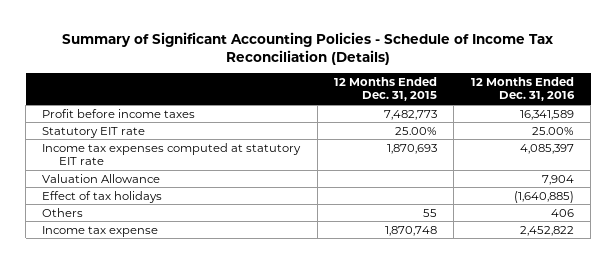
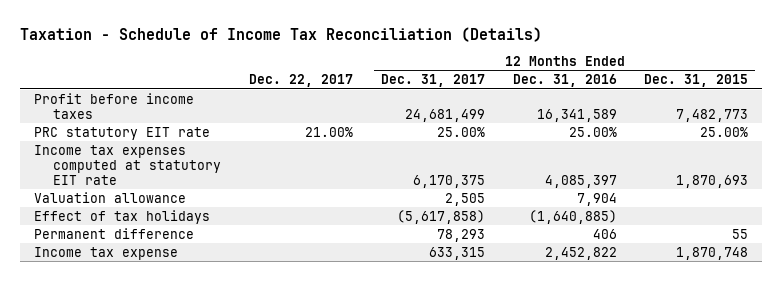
- Summary of Significant Accounting Policies - Schedule of Income Tax Reconciliation (Details)
+ Taxation - Schedule of Income Tax Reconciliation (Details)
- | 12 Months Ended Dec. 31, 2015 | 12 Months Ended Dec. 31, 2016
+ | Dec. 22, 2017 | 12 Months Ended Dec. 31, 2017 | 12 Months Ended Dec. 31, 2016 | 12 Months Ended Dec. 31, 2015
- Statutory EIT rate | 25.00% | 25.00%
+ PRC statutory EIT rate | 21.00% | 25.00% | 25.00% | 25.00%
- Valuation Allowance | | 7,904
+ Valuation allowance | | 2,505 | 7,904 |
- Others | 55 | 406
+ Permanent difference | | 78,293 | 406 | 55

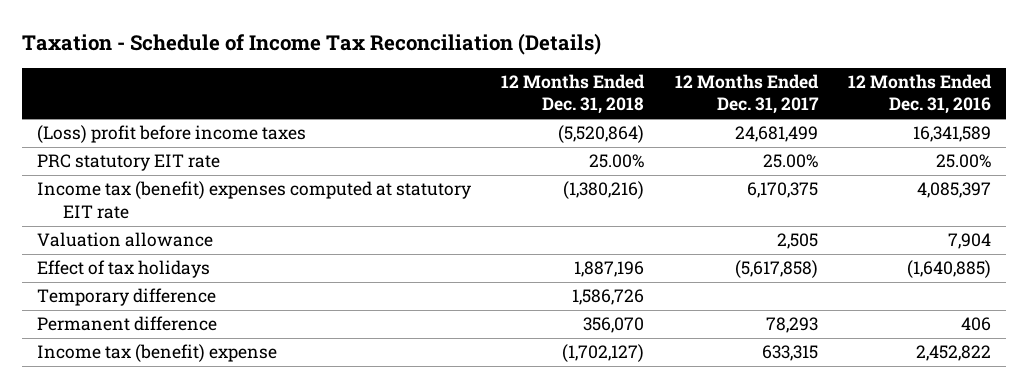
- | Dec. 22, 2017 | 12 Months Ended Dec. 31, 2017 | 12 Months Ended Dec. 31, 2016 | 12 Months Ended Dec. 31, 2015
+ | 12 Months Ended Dec. 31, 2018 | 12 Months Ended Dec. 31, 2017 | 12 Months Ended Dec. 31, 2016
- Profit before income taxes | | 24,681,499 | 16,341,589 | 7,482,773
+ (Loss) profit before income taxes | (5,520,864) | 24,681,499 | 16,341,589
- Income tax expenses computed at statutory EIT rate | | 6,170,375 | 4,085,397 | 1,870,693
+ Income tax (benefit) expenses computed at statutory EIT rate | (1,380,216) | 6,170,375 | 4,085,397
+ Temporary difference | 1,586,726 | |
- Income tax expense | | 633,315 | 2,452,822 | 1,870,748
+ Income tax (benefit) expense | (1,702,127) | 633,315 | 2,452,822

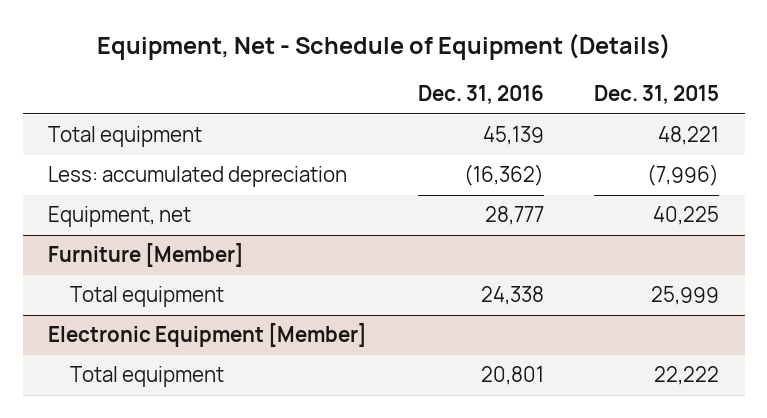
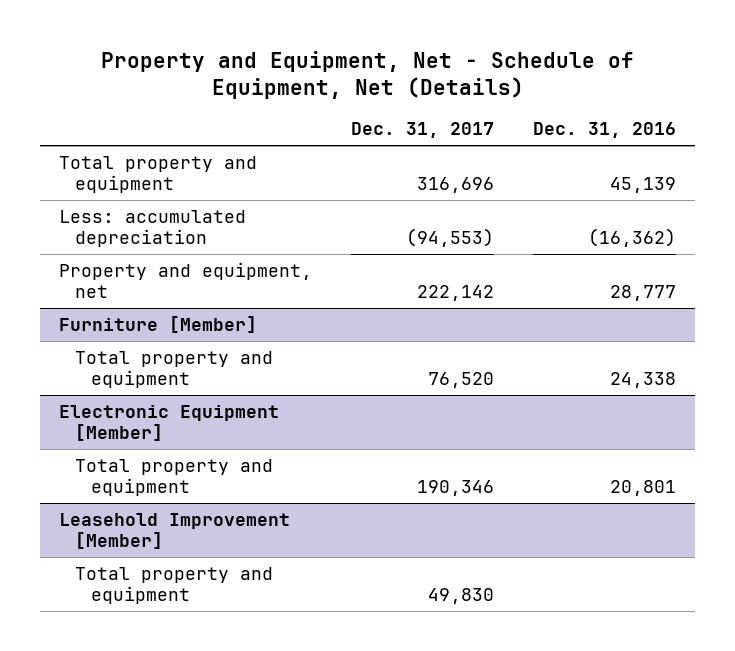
- Equipment, Net - Schedule of Equipment (Details)
+ Property and Equipment, Net - Schedule of Equipment, Net (Details)
- | Dec. 31, 2016 | Dec. 31, 2015
+ | Dec. 31, 2017 | Dec. 31, 2016
- Total equipment | 45,139 | 48,221
+ Total property and equipment | 316,696 | 45,139
- Equipment, net | 28,777 | 40,225
+ Property and equipment, net | 222,142 | 28,777
@ Furniture [Member]
- Total equipment | 24,338 | 25,999
+ Total property and equipment | 76,520 | 24,338
@ Electronic Equipment [Member]
- Total equipment | 20,801 | 22,222
+ Total property and equipment | 190,346 | 20,801
+ Leasehold Improvement [Member]
+ Total property and equipment | 49,830 |

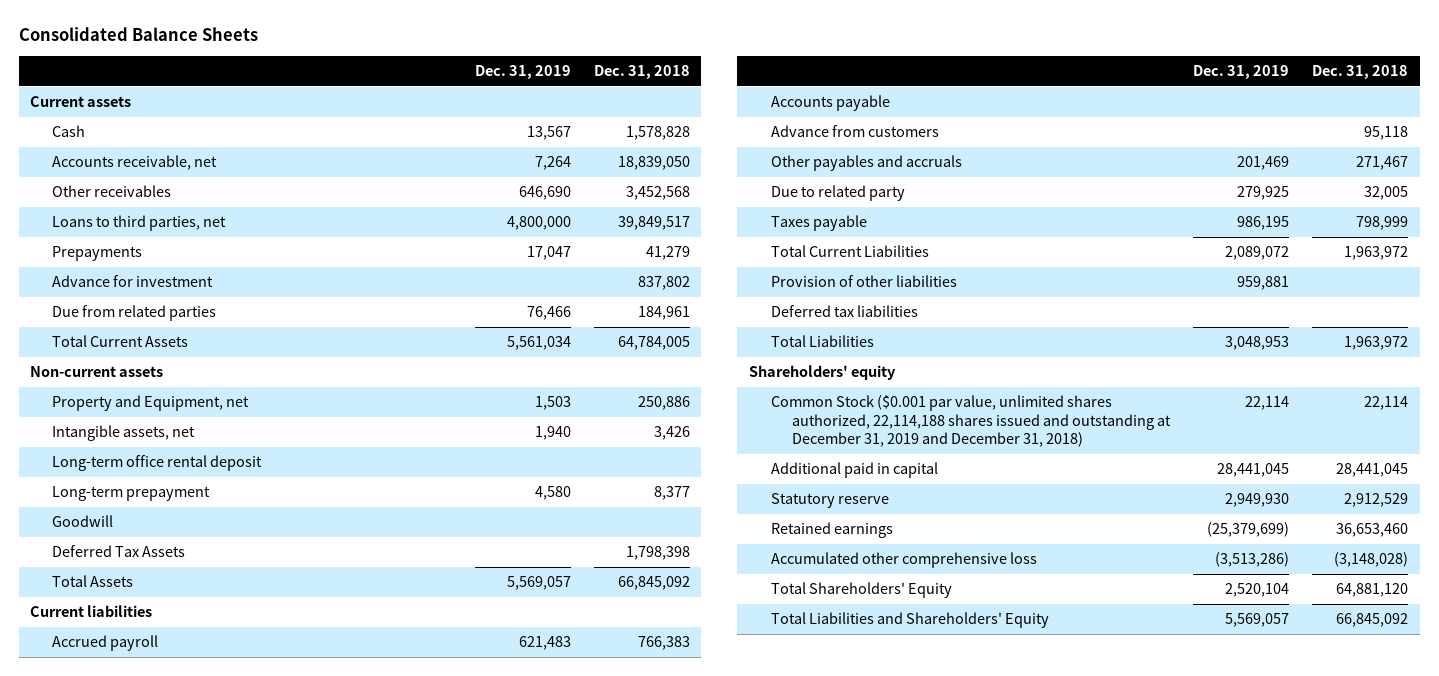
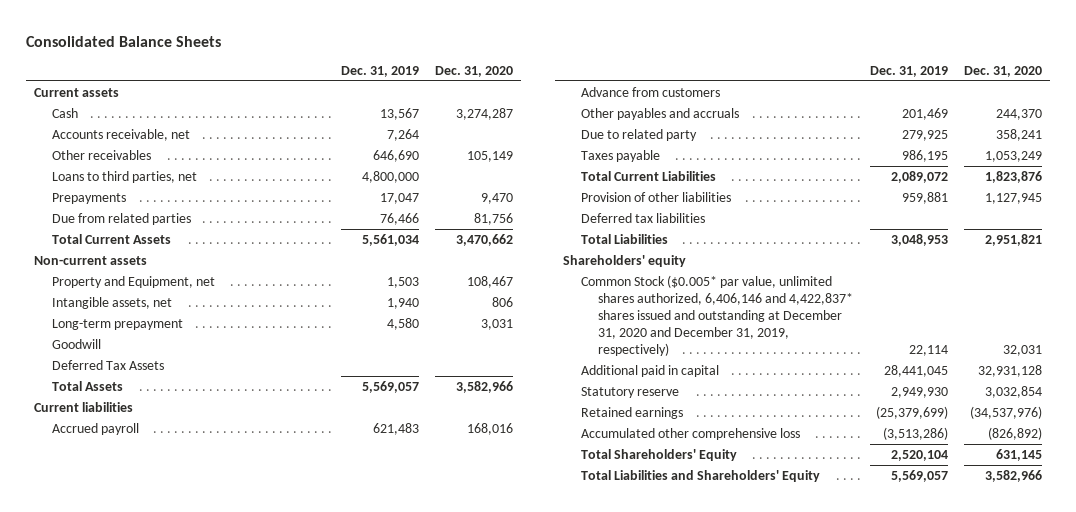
- | Dec. 31, 2019 | Dec. 31, 2018
+ | Dec. 31, 2019 | Dec. 31, 2020
- Advance for investment | | 837,802
- Long-term office rental deposit
- Accounts payable
- Common Stock ($0.001 par value, unlimited shares authorized, 22,114,188 shares issued and outstanding at December 31, 2019 and December 31, 2018) | 22,114 | 22,114
+ Common Stock ($0.005* par value, unlimited shares authorized, 6,406,146 and 4,422,837* shares issued and outstanding at December 31, 2020 and December 31, 2019, respectively) | 22,114 | 32,031

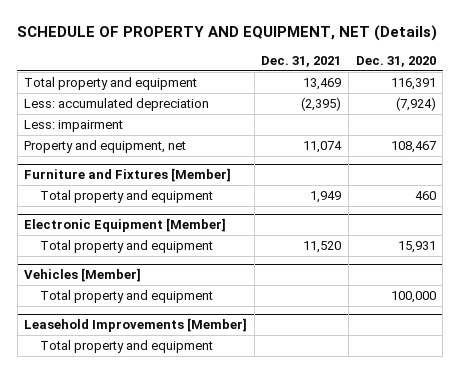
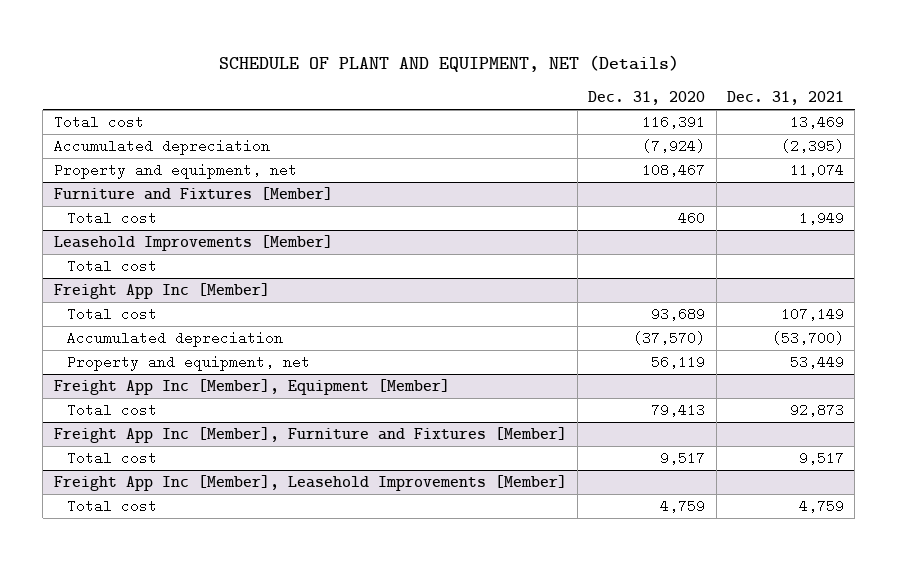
- SCHEDULE OF PROPERTY AND EQUIPMENT, NET (Details)
+ SCHEDULE OF PLANT AND EQUIPMENT, NET (Details)
- | Dec. 31, 2021 | Dec. 31, 2020
+ | Dec. 31, 2020 | Dec. 31, 2021
- Total property and equipment | 13,469 | 116,391
- Less: accumulated depreciation | (2,395) | (7,924)
- Less: impairment
+ Total cost | 116,391 | 13,469
+ Accumulated depreciation | (7,924) | (2,395)
@ Furniture and Fixtures [Member]
- Total property and equipment | 1,949 | 460
- Electronic Equipment [Member]
- Total property and equipment | 11,520 | 15,931
- Vehicles [Member]
- Total property and equipment | | 100,000
@ Furniture and Fixtures [Member]
+ Total cost | 460 | 1,949
@ Leasehold Improvements [Member]
- Total property and equipment
+ Total cost
+ Freight App Inc [Member]
+ Total cost | 93,689 | 107,149
+ Accumulated depreciation | (37,570) | (53,700)
+ Property and equipment, net | 56,119 | 53,449
+ Freight App Inc [Member], Equipment [Member]
+ Total cost | 79,413 | 92,873
+ Freight App Inc [Member], Furniture and Fixtures [Member]
+ Total cost | 9,517 | 9,517
+ Freight App Inc [Member], Leasehold Improvements [Member]
+ Total cost | 4,759 | 4,759

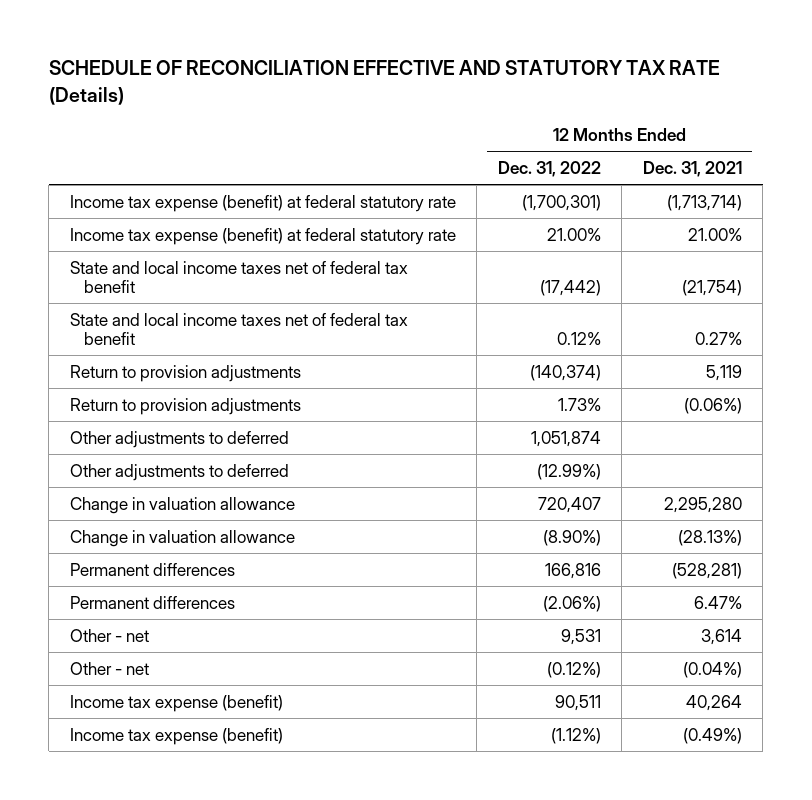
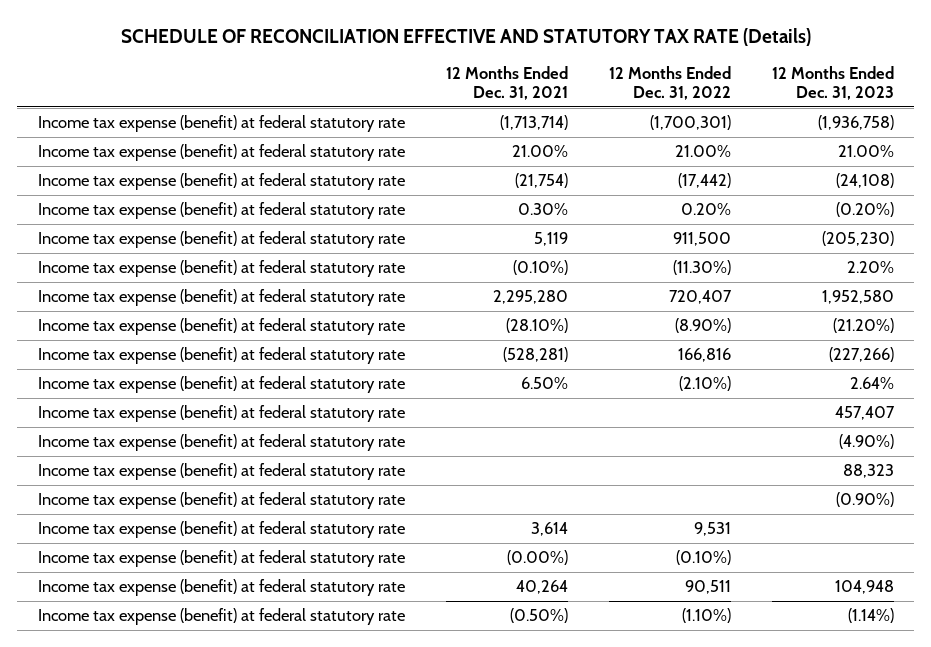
- | 12 Months Ended Dec. 31, 2022 | 12 Months Ended Dec. 31, 2021
+ | 12 Months Ended Dec. 31, 2021 | 12 Months Ended Dec. 31, 2022 | 12 Months Ended Dec. 31, 2023
- State and local income taxes net of federal tax benefit | (17,442) | (21,754)
- State and local income taxes net of federal tax benefit | 0.12% | 0.27%
- Return to provision adjustments | (140,374) | 5,119
- Return to provision adjustments | 1.73% | (0.06%)
- Other adjustments to deferred | 1,051,874 |
- Other adjustments to deferred | (12.99%) |
- Change in valuation allowance | 720,407 | 2,295,280
- Change in valuation allowance | (8.90%) | (28.13%)
- Permanent differences | 166,816 | (528,281)
- Permanent differences | (2.06%) | 6.47%
- Other - net | 9,531 | 3,614
- Other - net | (0.12%) | (0.04%)
- Income tax expense (benefit) | 90,511 | 40,264
- Income tax expense (benefit) | (1.12%) | (0.49%)
+ Income tax expense (benefit) at federal statutory rate | (21,754) | (17,442) | (24,108)
+ Income tax expense (benefit) at federal statutory rate | 0.30% | 0.20% | (0.20%)
+ Income tax expense (benefit) at federal statutory rate | 5,119 | 911,500 | (205,230)
+ Income tax expense (benefit) at federal statutory rate | (0.10%) | (11.30%) | 2.20%
+ Income tax expense (benefit) at federal statutory rate | 2,295,280 | 720,407 | 1,952,580
+ Income tax expense (benefit) at federal statutory rate | (28.10%) | (8.90%) | (21.20%)
+ Income tax expense (benefit) at federal statutory rate | (528,281) | 166,816 | (227,266)
+ Income tax expense (benefit) at federal statutory rate | 6.50% | (2.10%) | 2.64%
+ Income tax expense (benefit) at federal statutory rate | | | 457,407
+ Income tax expense (benefit) at federal statutory rate | | | (4.90%)
+ Income tax expense (benefit) at federal statutory rate | | | 88,323
+ Income tax expense (benefit) at federal statutory rate | | | (0.90%)
+ Income tax expense (benefit) at federal statutory rate | 3,614 | 9,531 |
+ Income tax expense (benefit) at federal statutory rate | (0.00%) | (0.10%) |
+ Income tax expense (benefit) at federal statutory rate | 40,264 | 90,511 | 104,948
+ Income tax expense (benefit) at federal statutory rate | (0.50%) | (1.10%) | (1.14%)

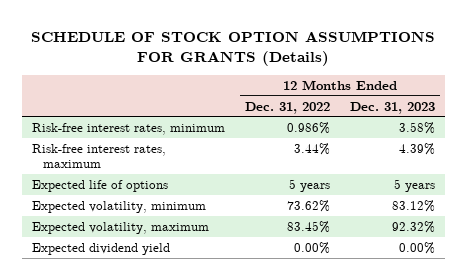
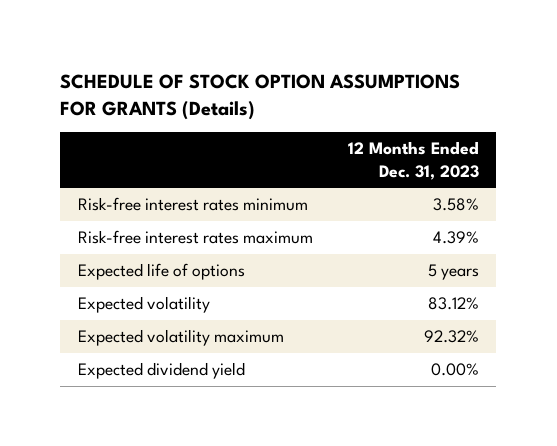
- | 12 Months Ended Dec. 31, 2022 | 12 Months Ended Dec. 31, 2023
+ | 12 Months Ended Dec. 31, 2023
- Risk-free interest rates, minimum | 0.986% | 3.58%
- Risk-free interest rates, maximum | 3.44% | 4.39%
+ Risk-free interest rates minimum | 3.58%
+ Risk-free interest rates maximum | 4.39%
- Expected volatility, minimum | 73.62% | 83.12%
- Expected volatility, maximum | 83.45% | 92.32%
+ Expected volatility | 83.12%
+ Expected volatility maximum | 92.32%

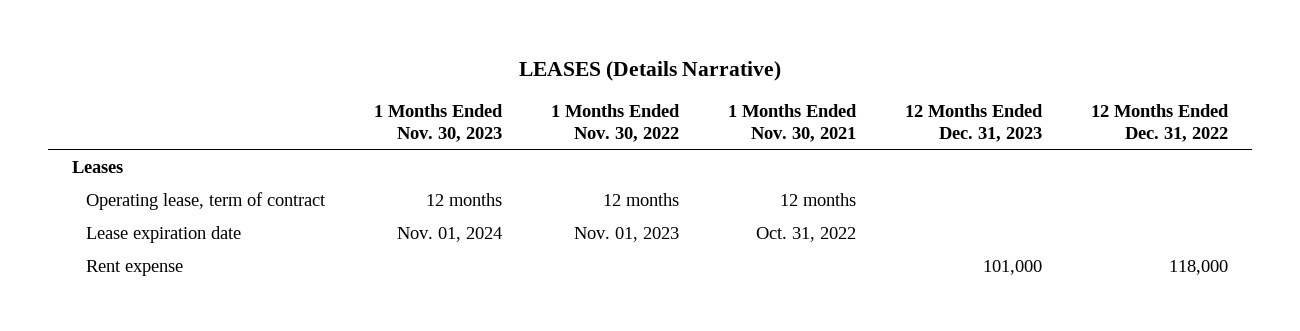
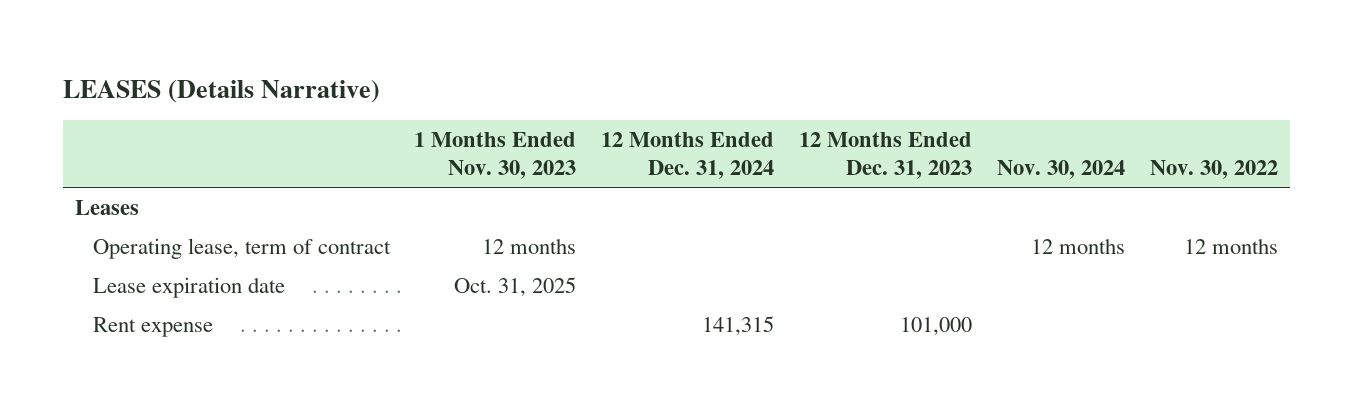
- | 1 Months Ended Nov. 30, 2023 | 1 Months Ended Nov. 30, 2022 | 1 Months Ended Nov. 30, 2021 | 12 Months Ended Dec. 31, 2023 | 12 Months Ended Dec. 31, 2022
+ | 1 Months Ended Nov. 30, 2023 | 12 Months Ended Dec. 31, 2024 | 12 Months Ended Dec. 31, 2023 | Nov. 30, 2024 | Nov. 30, 2022
- Lease expiration date | Nov. 01, 2024 | Nov. 01, 2023 | Oct. 31, 2022 | |
+ Lease expiration date | Oct. 31, 2025 | | | |

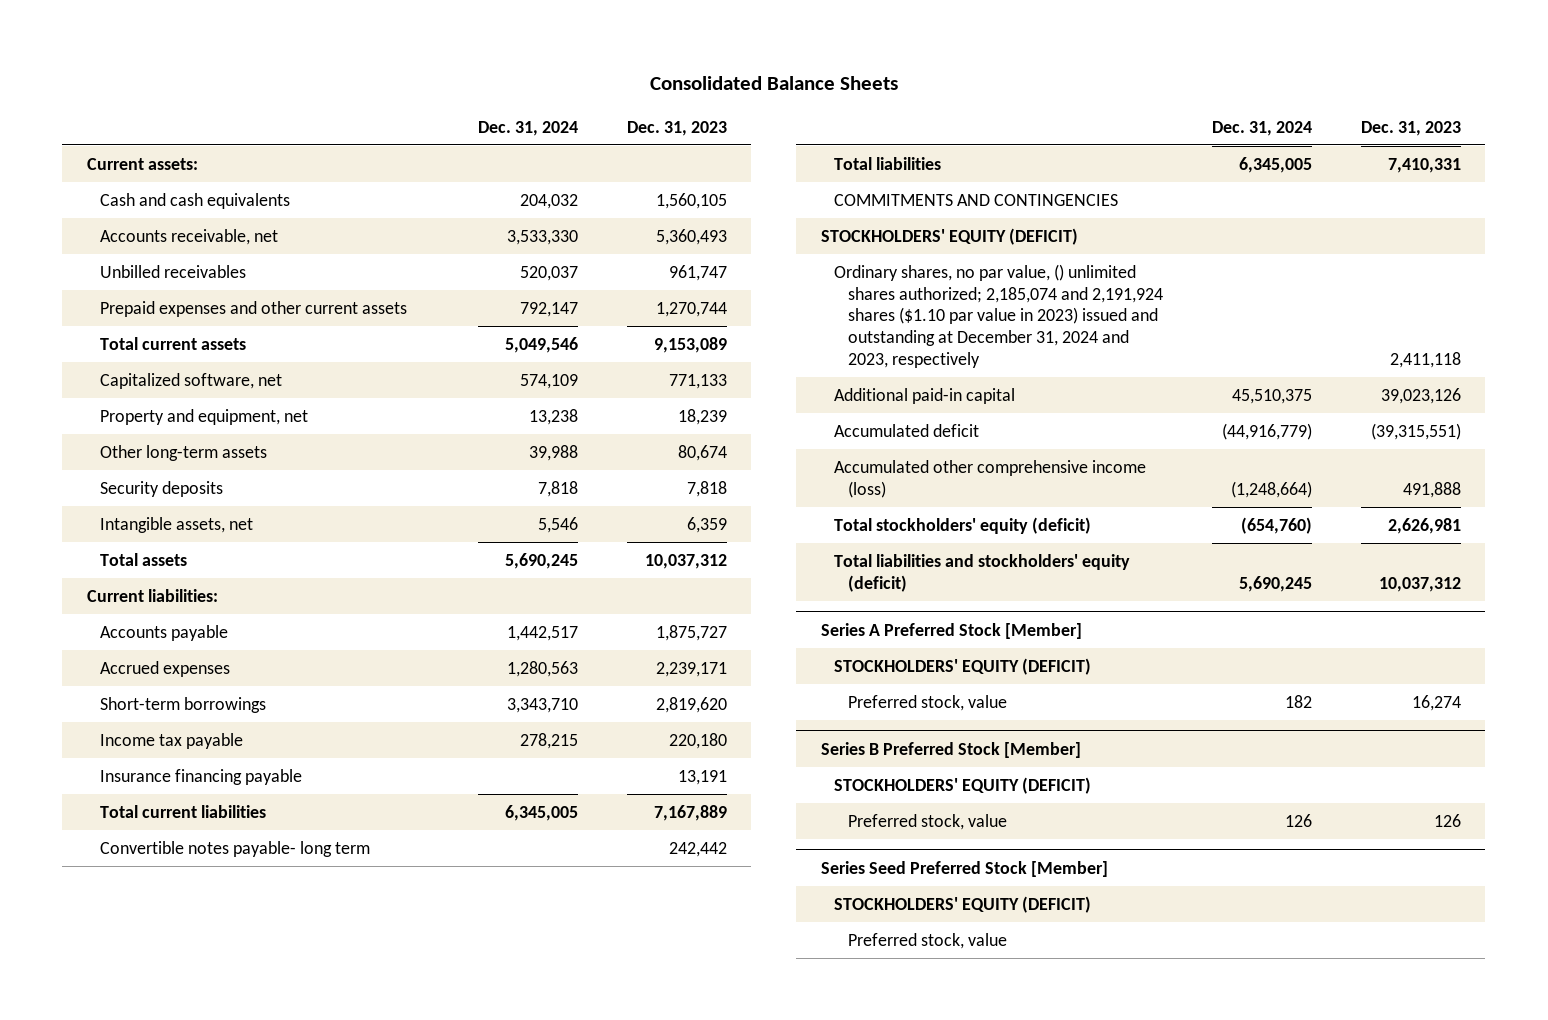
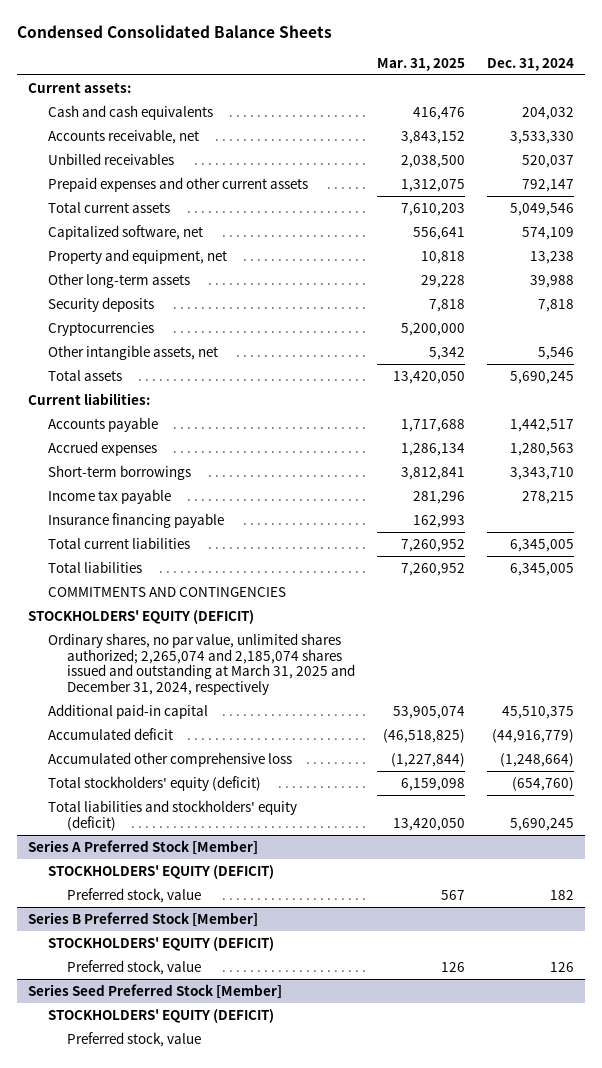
- Consolidated Balance Sheets
+ Condensed Consolidated Balance Sheets
- | Dec. 31, 2024 | Dec. 31, 2023
+ | Mar. 31, 2025 | Dec. 31, 2024
- Intangible assets, net | 5,546 | 6,359
+ Cryptocurrencies | 5,200,000 |
+ Other intangible assets, net | 5,342 | 5,546
- Convertible notes payable- long term | | 242,442
- Ordinary shares, no par value, () unlimited shares authorized; 2,185,074 and 2,191,924 shares ($1.10 par value in 2023) issued and outstanding at December 31, 2024 and 2023, respectively | | 2,411,118
+ Ordinary shares, no par value, unlimited shares authorized; 2,265,074 and 2,185,074 shares issued and outstanding at March 31, 2025 and December 31, 2024, respectively
- Accumulated other comprehensive income (loss) | (1,248,664) | 491,888
+ Accumulated other comprehensive loss | (1,227,844) | (1,248,664)

